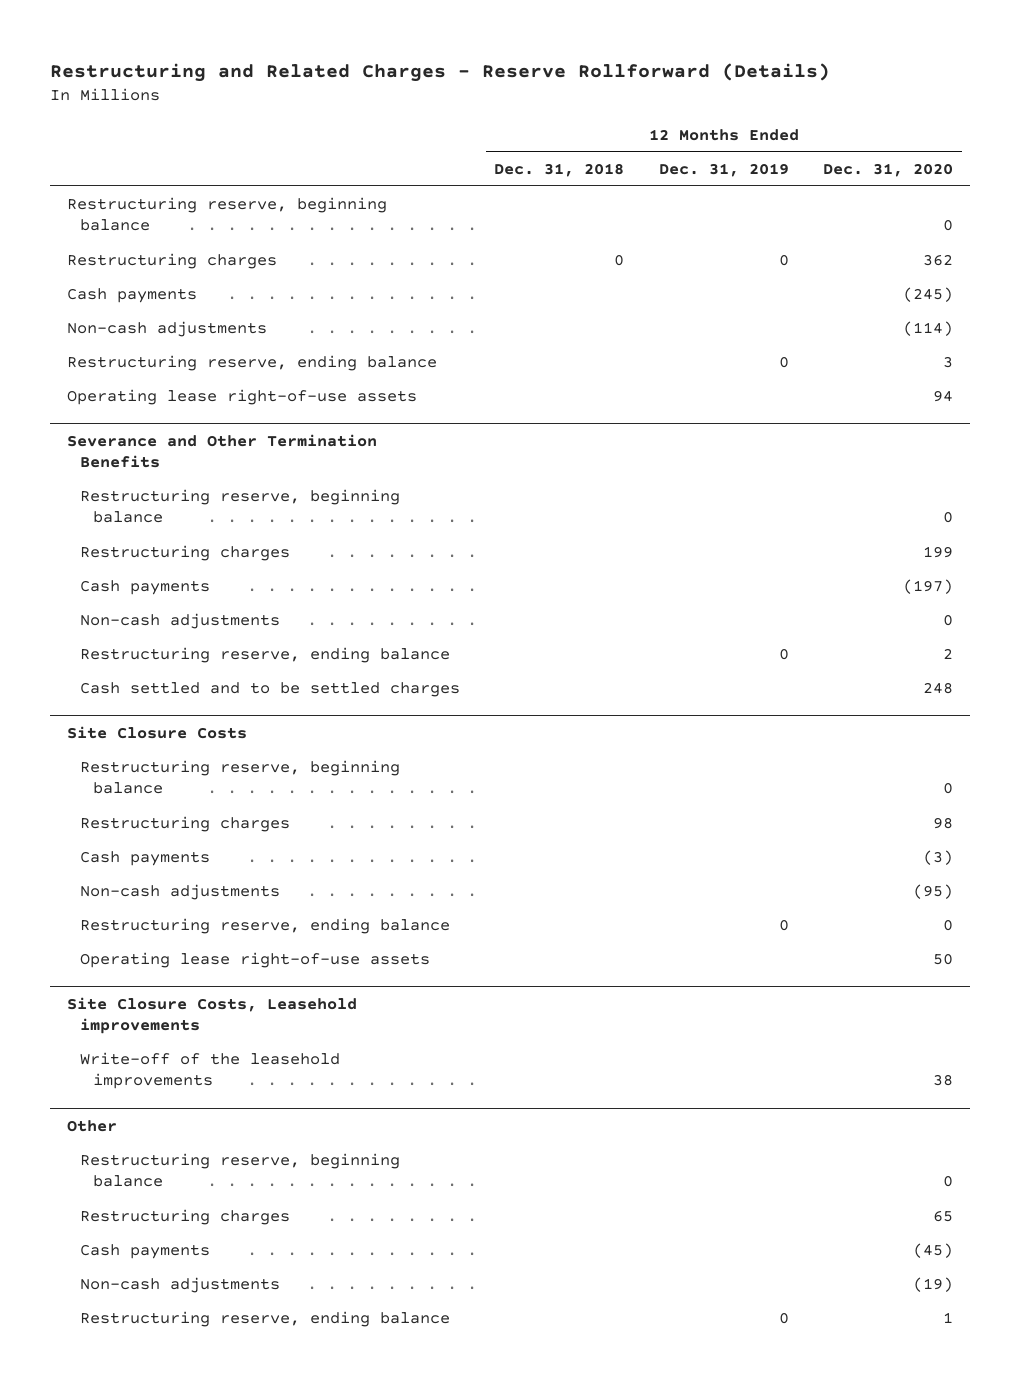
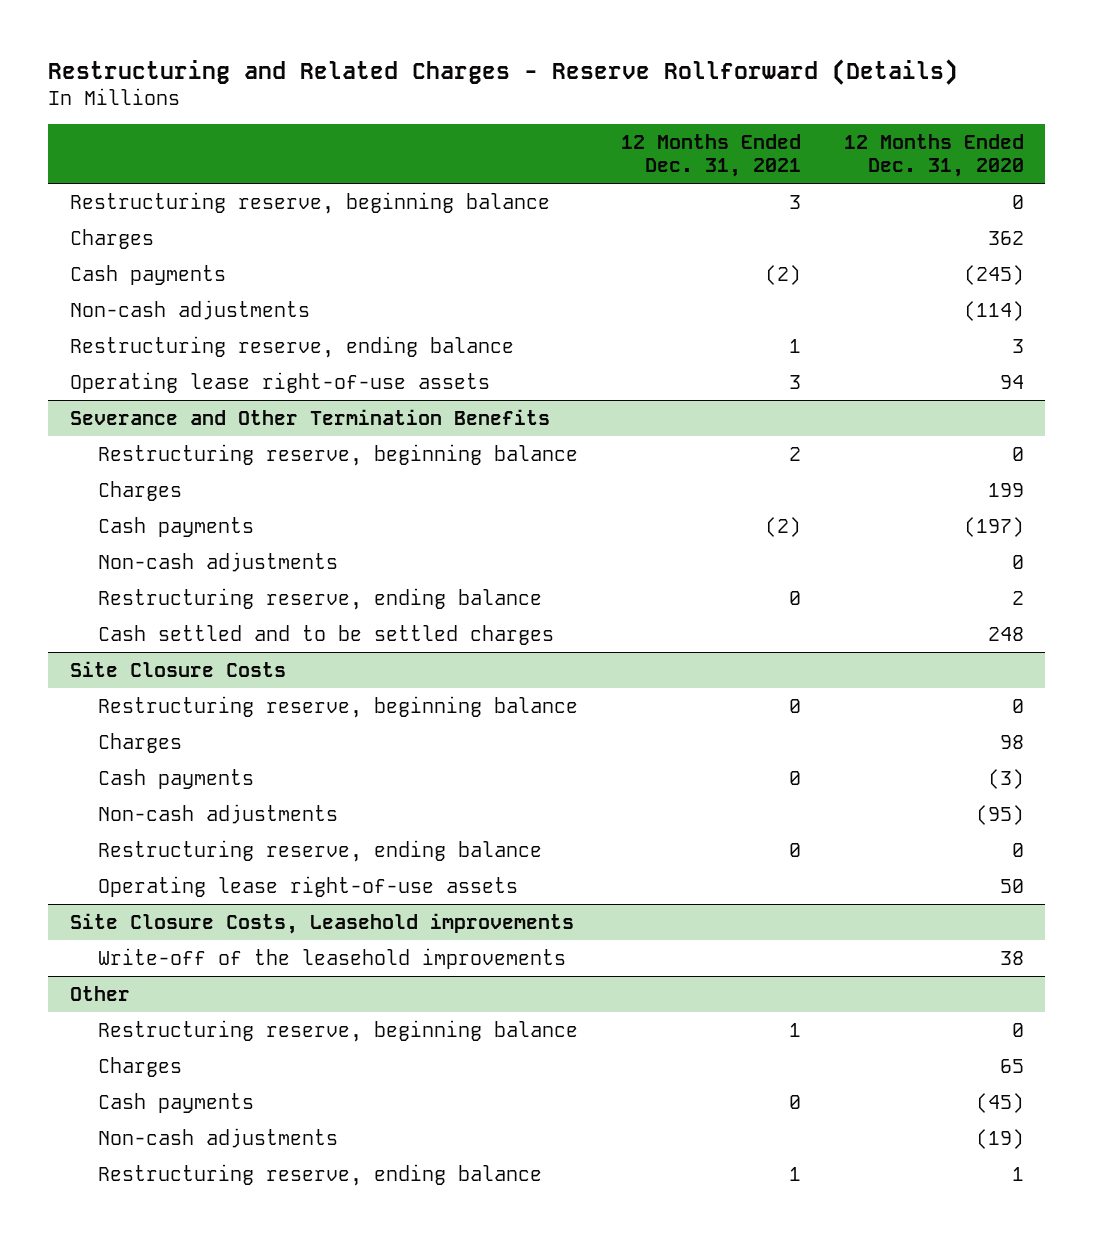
- | 12 Months Ended Dec. 31, 2018 | 12 Months Ended Dec. 31, 2019 | 12 Months Ended Dec. 31, 2020
+ | 12 Months Ended Dec. 31, 2021 | 12 Months Ended Dec. 31, 2020
- Restructuring charges | 0 | 0 | 362
+ Charges | | 362
@ Severance and Other Termination Benefits
- Restructuring charges | | | 199
+ Charges | | 199
@ Site Closure Costs
- Restructuring charges | | | 98
+ Charges | | 98
@ Other
- Restructuring charges | | | 65
+ Charges | | 65

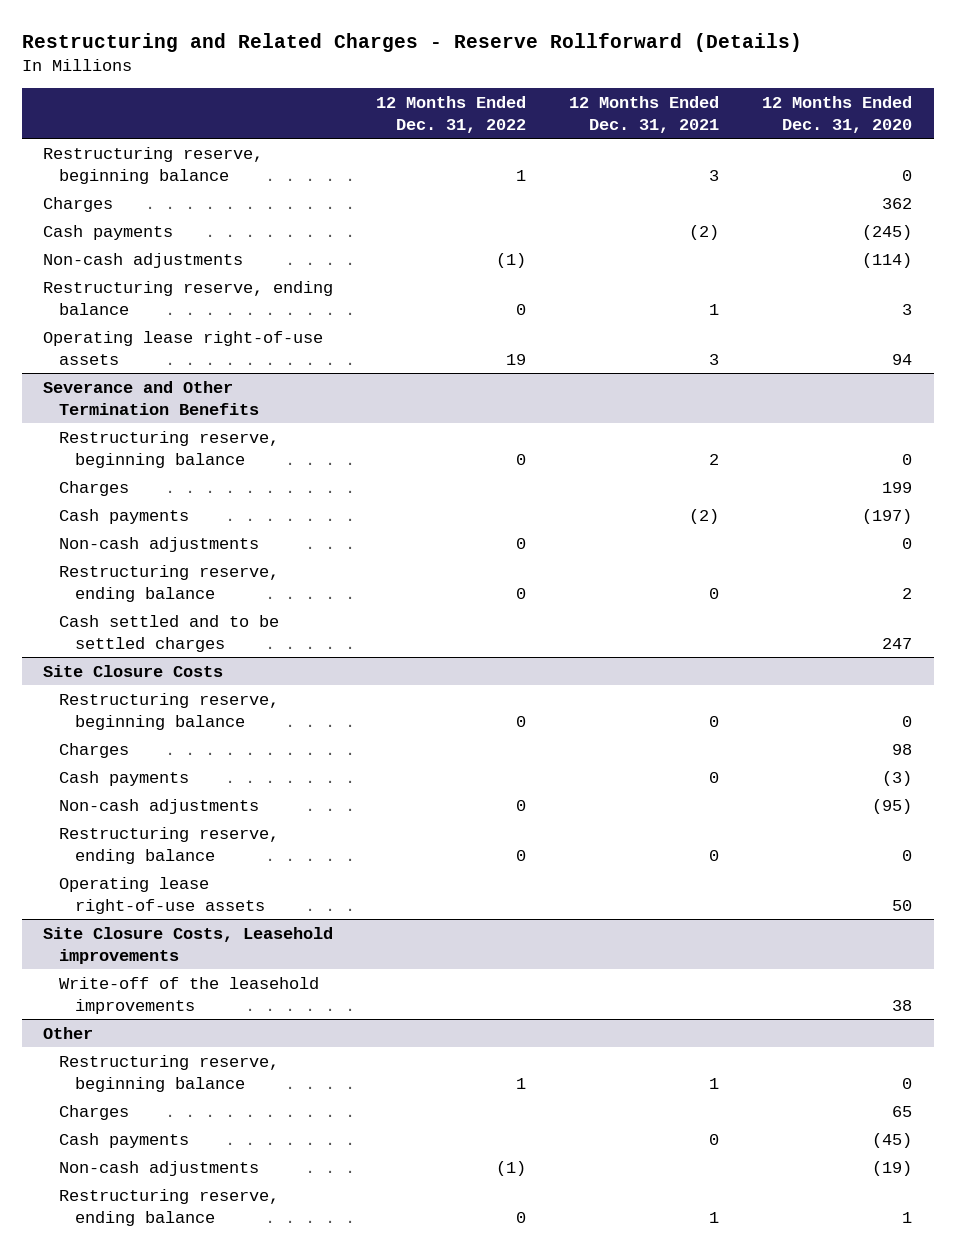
- | 12 Months Ended Dec. 31, 2021 | 12 Months Ended Dec. 31, 2020
+ | 12 Months Ended Dec. 31, 2022 | 12 Months Ended Dec. 31, 2021 | 12 Months Ended Dec. 31, 2020
@ Severance and Other Termination Benefits
- Cash settled and to be settled charges | | 248
+ Cash settled and to be settled charges | | | 247

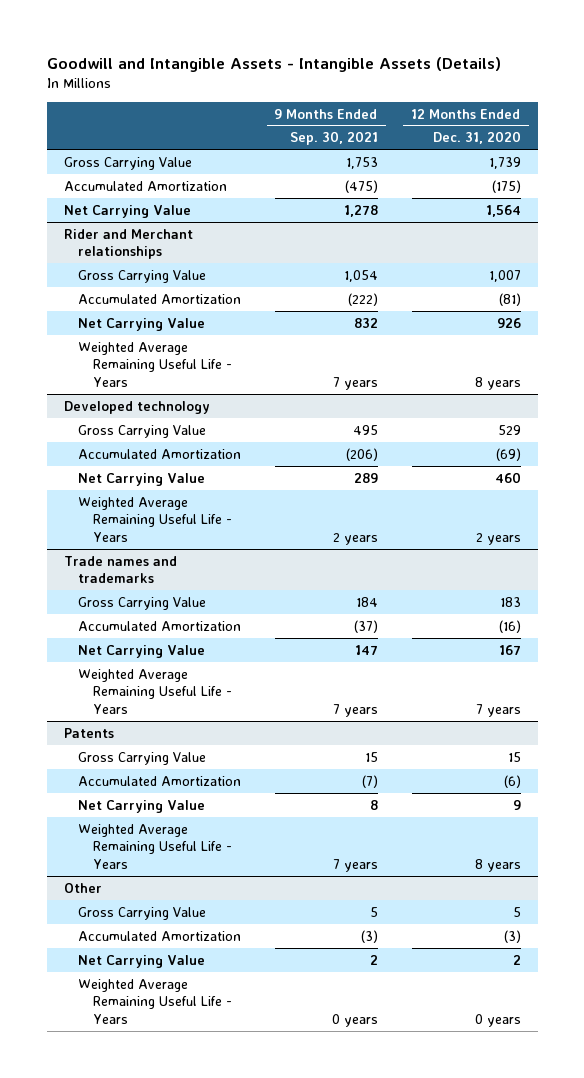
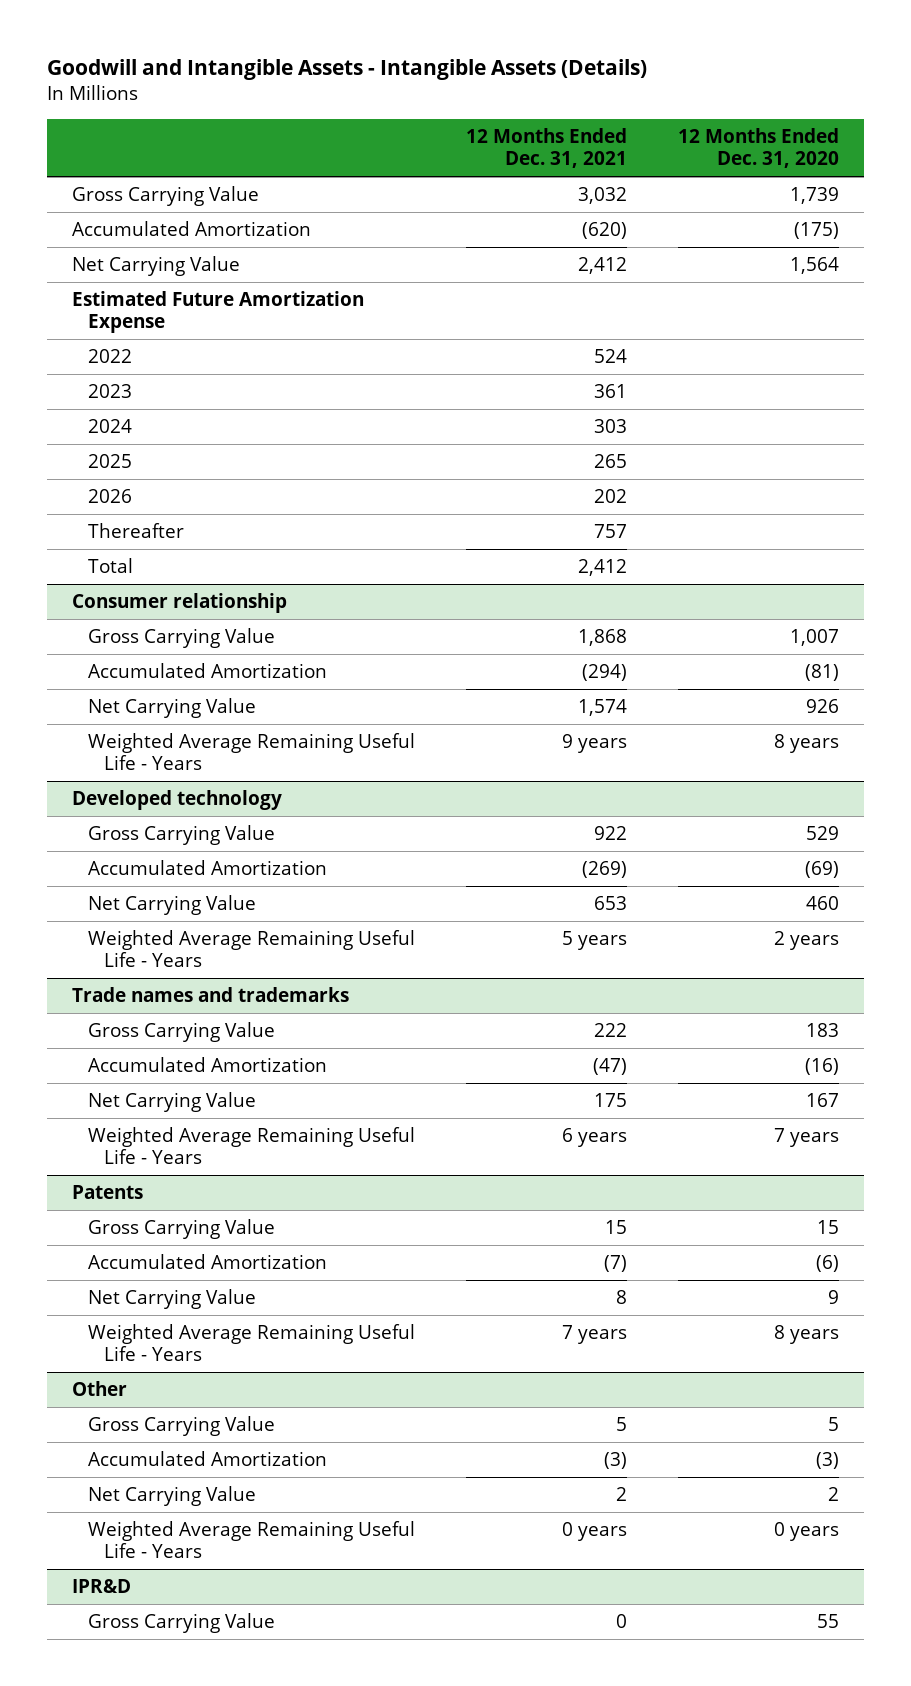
- | 9 Months Ended Sep. 30, 2021 | 12 Months Ended Dec. 31, 2020
+ | 12 Months Ended Dec. 31, 2021 | 12 Months Ended Dec. 31, 2020
- Rider and Merchant relationships
+ Estimated Future Amortization Expense
+ 2022 | 524 |
+ 2023 | 361 |
+ 2024 | 303 |
+ 2025 | 265 |
+ 2026 | 202 |
+ Thereafter | 757 |
+ Total | 2,412 |
+ Consumer relationship
+ IPR&D
+ Gross Carrying Value | 0 | 55

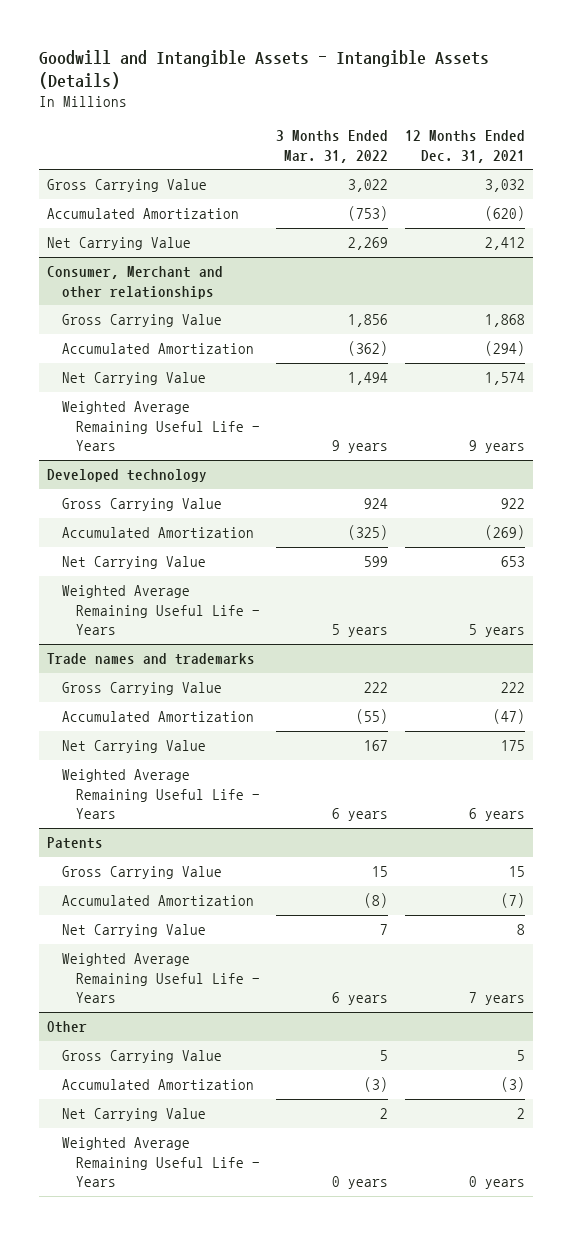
- | 12 Months Ended Dec. 31, 2021 | 12 Months Ended Dec. 31, 2020
+ | 3 Months Ended Mar. 31, 2022 | 12 Months Ended Dec. 31, 2021
- Estimated Future Amortization Expense
- 2022 | 524 |
- 2023 | 361 |
- 2024 | 303 |
- 2025 | 265 |
- 2026 | 202 |
- Thereafter | 757 |
- Total | 2,412 |
- Consumer relationship
+ Consumer, Merchant and other relationships
- IPR&D
- Gross Carrying Value | 0 | 55

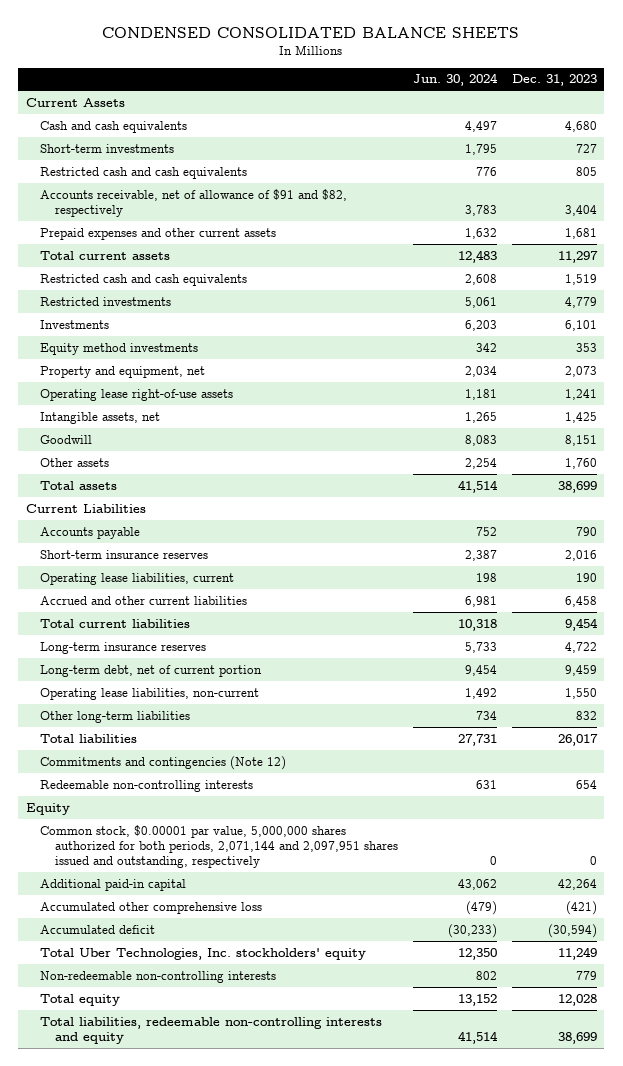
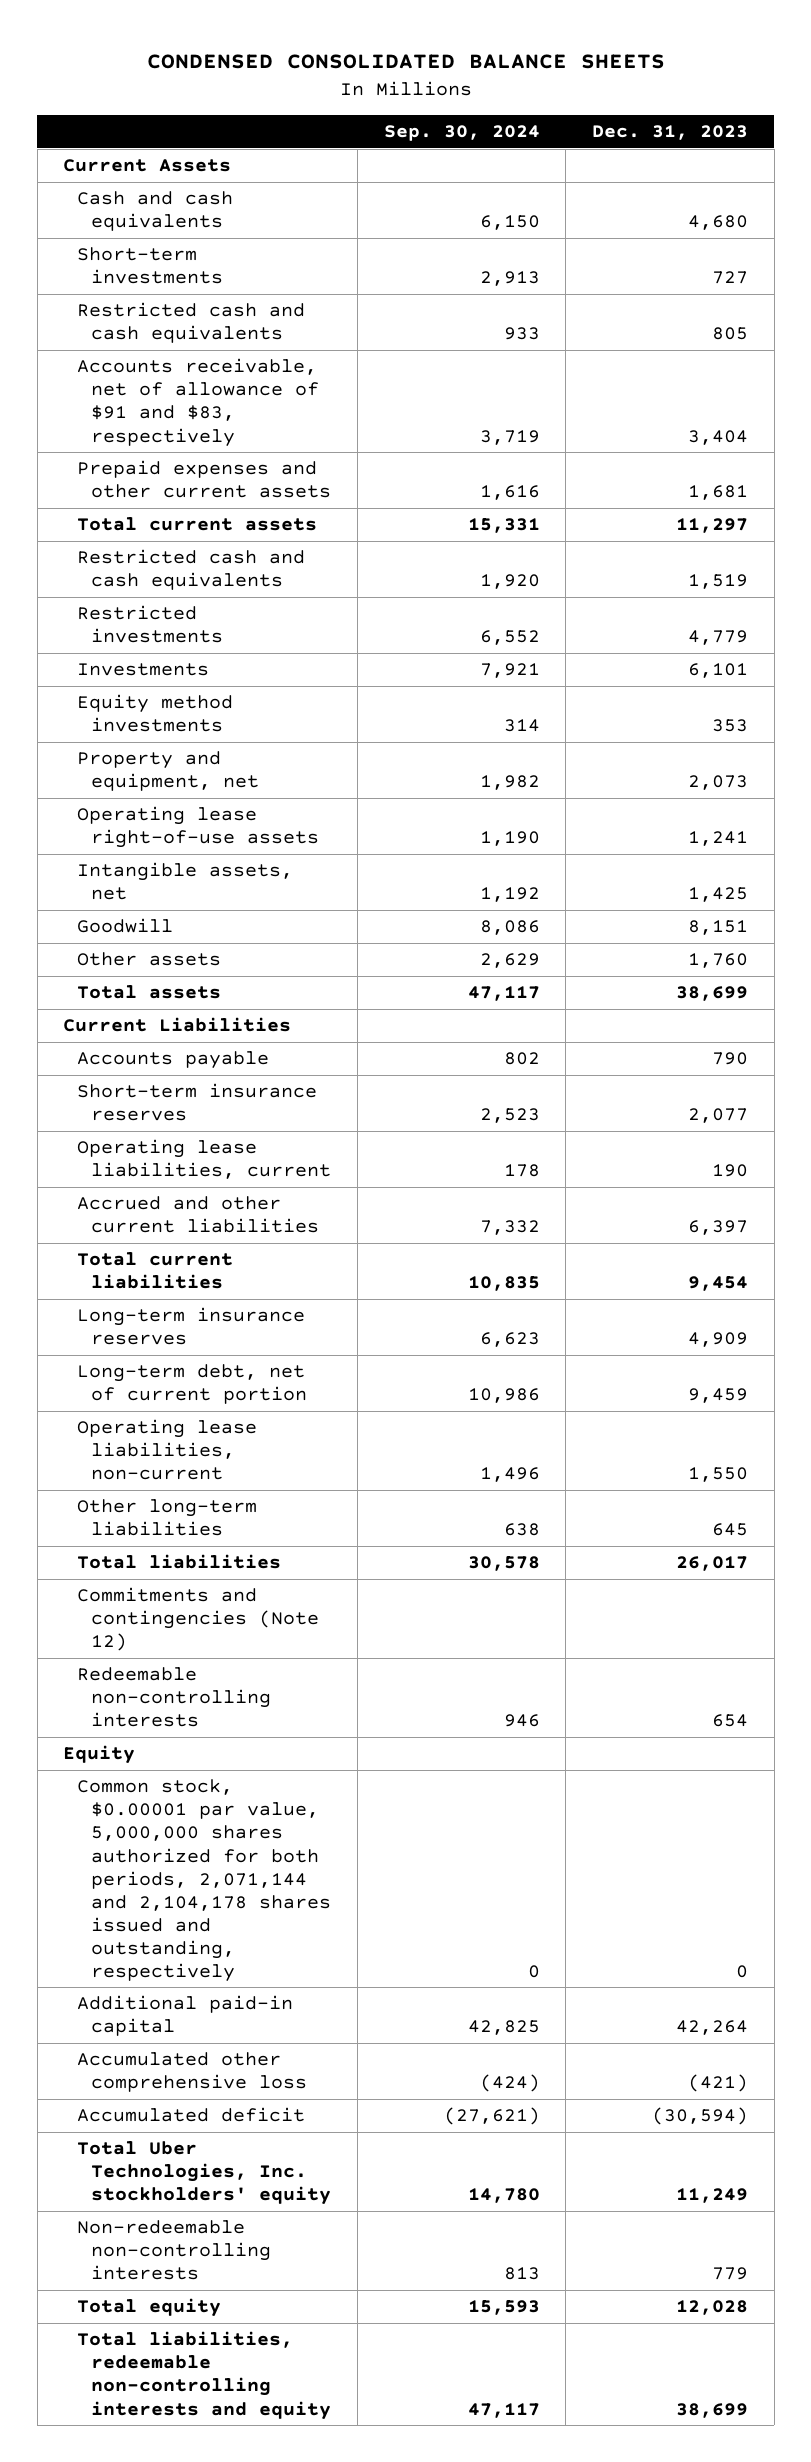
- | Jun. 30, 2024 | Dec. 31, 2023
+ | Sep. 30, 2024 | Dec. 31, 2023
- Accounts receivable, net of allowance of $91 and $82, respectively | 3,783 | 3,404
+ Accounts receivable, net of allowance of $91 and $83, respectively | 3,719 | 3,404
- Short-term insurance reserves | 2,387 | 2,016
+ Short-term insurance reserves | 2,523 | 2,077
- Accrued and other current liabilities | 6,981 | 6,458
+ Accrued and other current liabilities | 7,332 | 6,397
- Long-term insurance reserves | 5,733 | 4,722
+ Long-term insurance reserves | 6,623 | 4,909
- Other long-term liabilities | 734 | 832
+ Other long-term liabilities | 638 | 645
- Common stock, $0.00001 par value, 5,000,000 shares authorized for both periods, 2,071,144 and 2,097,951 shares issued and outstanding, respectively | 0 | 0
+ Common stock, $0.00001 par value, 5,000,000 shares authorized for both periods, 2,071,144 and 2,104,178 shares issued and outstanding, respectively | 0 | 0

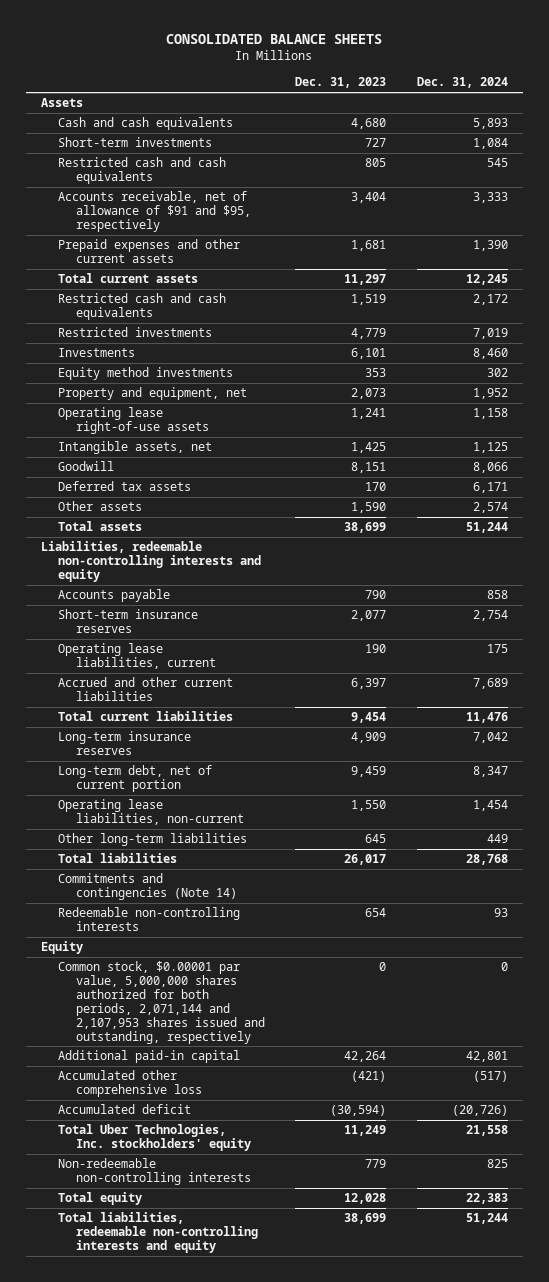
- CONDENSED CONSOLIDATED BALANCE SHEETS
+ CONSOLIDATED BALANCE SHEETS
- | Sep. 30, 2024 | Dec. 31, 2023
+ | Dec. 31, 2023 | Dec. 31, 2024
- Current Assets
+ Assets
- Accounts receivable, net of allowance of $91 and $83, respectively | 3,719 | 3,404
+ Accounts receivable, net of allowance of $91 and $95, respectively | 3,404 | 3,333
- Other assets | 2,629 | 1,760
+ Deferred tax assets | 170 | 6,171
+ Other assets | 1,590 | 2,574
- Current Liabilities
+ Liabilities, redeemable non-controlling interests and equity
- Commitments and contingencies (Note 12)
+ Commitments and contingencies (Note 14)
- Common stock, $0.00001 par value, 5,000,000 shares authorized for both periods, 2,071,144 and 2,104,178 shares issued and outstanding, respectively | 0 | 0
+ Common stock, $0.00001 par value, 5,000,000 shares authorized for both periods, 2,071,144 and 2,107,953 shares issued and outstanding, respectively | 0 | 0

